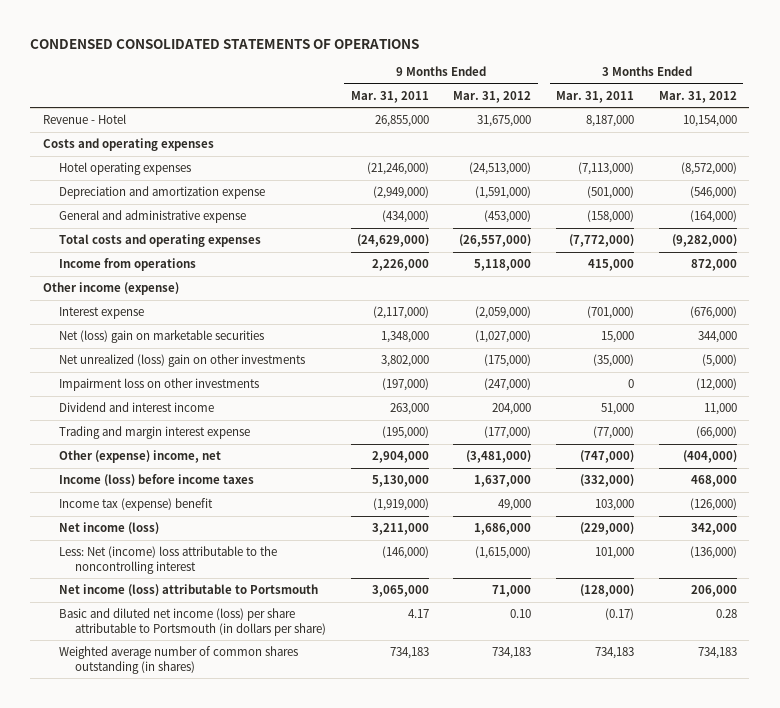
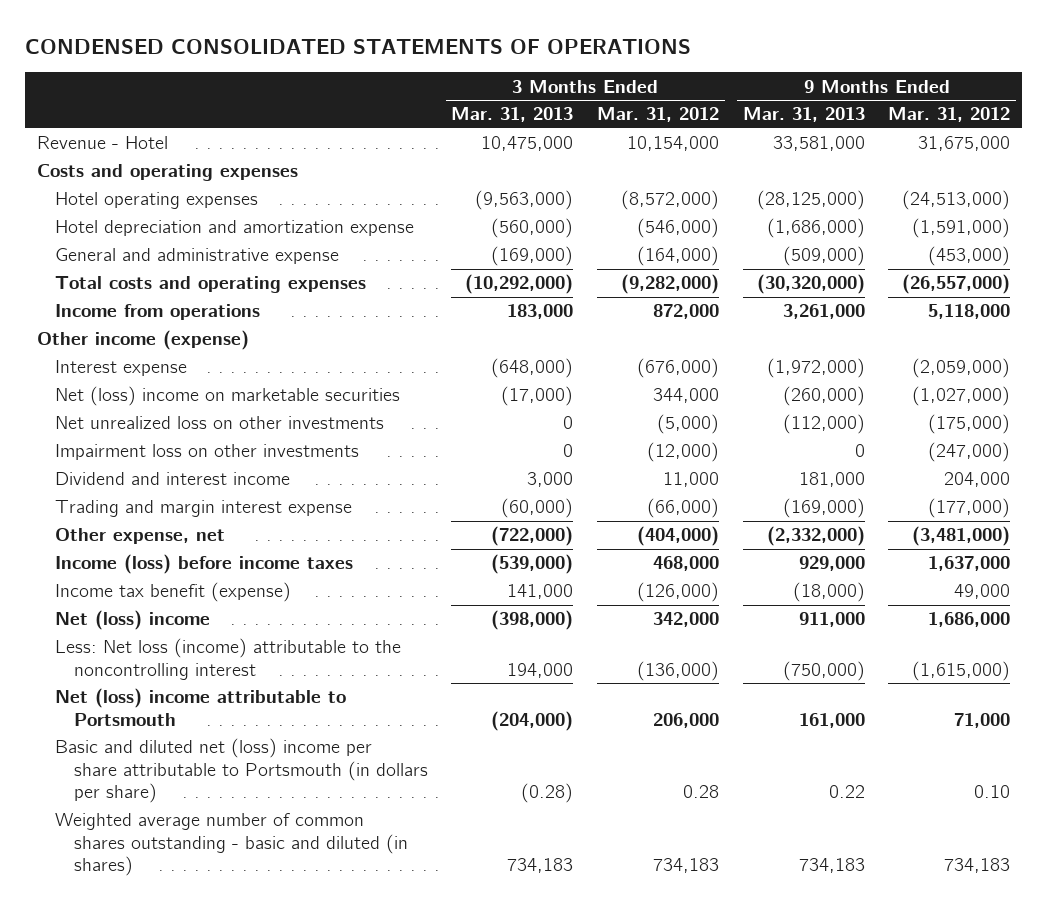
- | 9 Months Ended Mar. 31, 2011 | 9 Months Ended Mar. 31, 2012 | 3 Months Ended Mar. 31, 2011 | 3 Months Ended Mar. 31, 2012
+ | 3 Months Ended Mar. 31, 2013 | 3 Months Ended Mar. 31, 2012 | 9 Months Ended Mar. 31, 2013 | 9 Months Ended Mar. 31, 2012
- Depreciation and amortization expense | (2,949,000) | (1,591,000) | (501,000) | (546,000)
+ Hotel depreciation and amortization expense | (560,000) | (546,000) | (1,686,000) | (1,591,000)
- Net (loss) gain on marketable securities | 1,348,000 | (1,027,000) | 15,000 | 344,000
- Net unrealized (loss) gain on other investments | 3,802,000 | (175,000) | (35,000) | (5,000)
+ Net (loss) income on marketable securities | (17,000) | 344,000 | (260,000) | (1,027,000)
+ Net unrealized loss on other investments | 0 | (5,000) | (112,000) | (175,000)
- Other (expense) income, net | 2,904,000 | (3,481,000) | (747,000) | (404,000)
+ Other expense, net | (722,000) | (404,000) | (2,332,000) | (3,481,000)
- Income tax (expense) benefit | (1,919,000) | 49,000 | 103,000 | (126,000)
- Net income (loss) | 3,211,000 | 1,686,000 | (229,000) | 342,000
- Less: Net (income) loss attributable to the noncontrolling interest | (146,000) | (1,615,000) | 101,000 | (136,000)
- Net income (loss) attributable to Portsmouth | 3,065,000 | 71,000 | (128,000) | 206,000
- Basic and diluted net income (loss) per share attributable to Portsmouth (in dollars per share) | 4.17 | 0.10 | (0.17) | 0.28
- Weighted average number of common shares outstanding (in shares) | 734,183 | 734,183 | 734,183 | 734,183
+ Income tax benefit (expense) | 141,000 | (126,000) | (18,000) | 49,000
+ Net (loss) income | (398,000) | 342,000 | 911,000 | 1,686,000
+ Less: Net loss (income) attributable to the noncontrolling interest | 194,000 | (136,000) | (750,000) | (1,615,000)
+ Net (loss) income attributable to Portsmouth | (204,000) | 206,000 | 161,000 | 71,000
+ Basic and diluted net (loss) income per share attributable to Portsmouth (in dollars per share) | (0.28) | 0.28 | 0.22 | 0.10
+ Weighted average number of common shares outstanding - basic and diluted (in shares) | 734,183 | 734,183 | 734,183 | 734,183

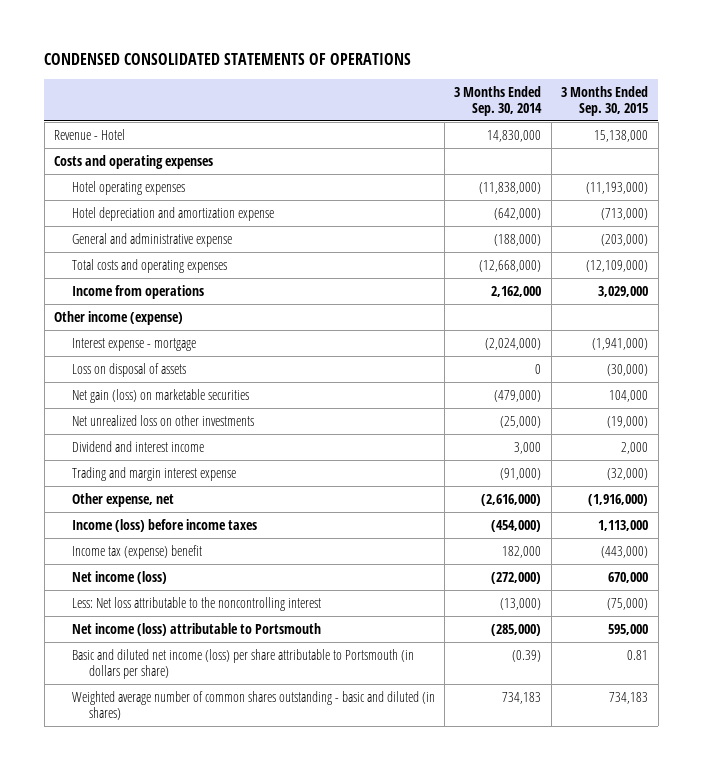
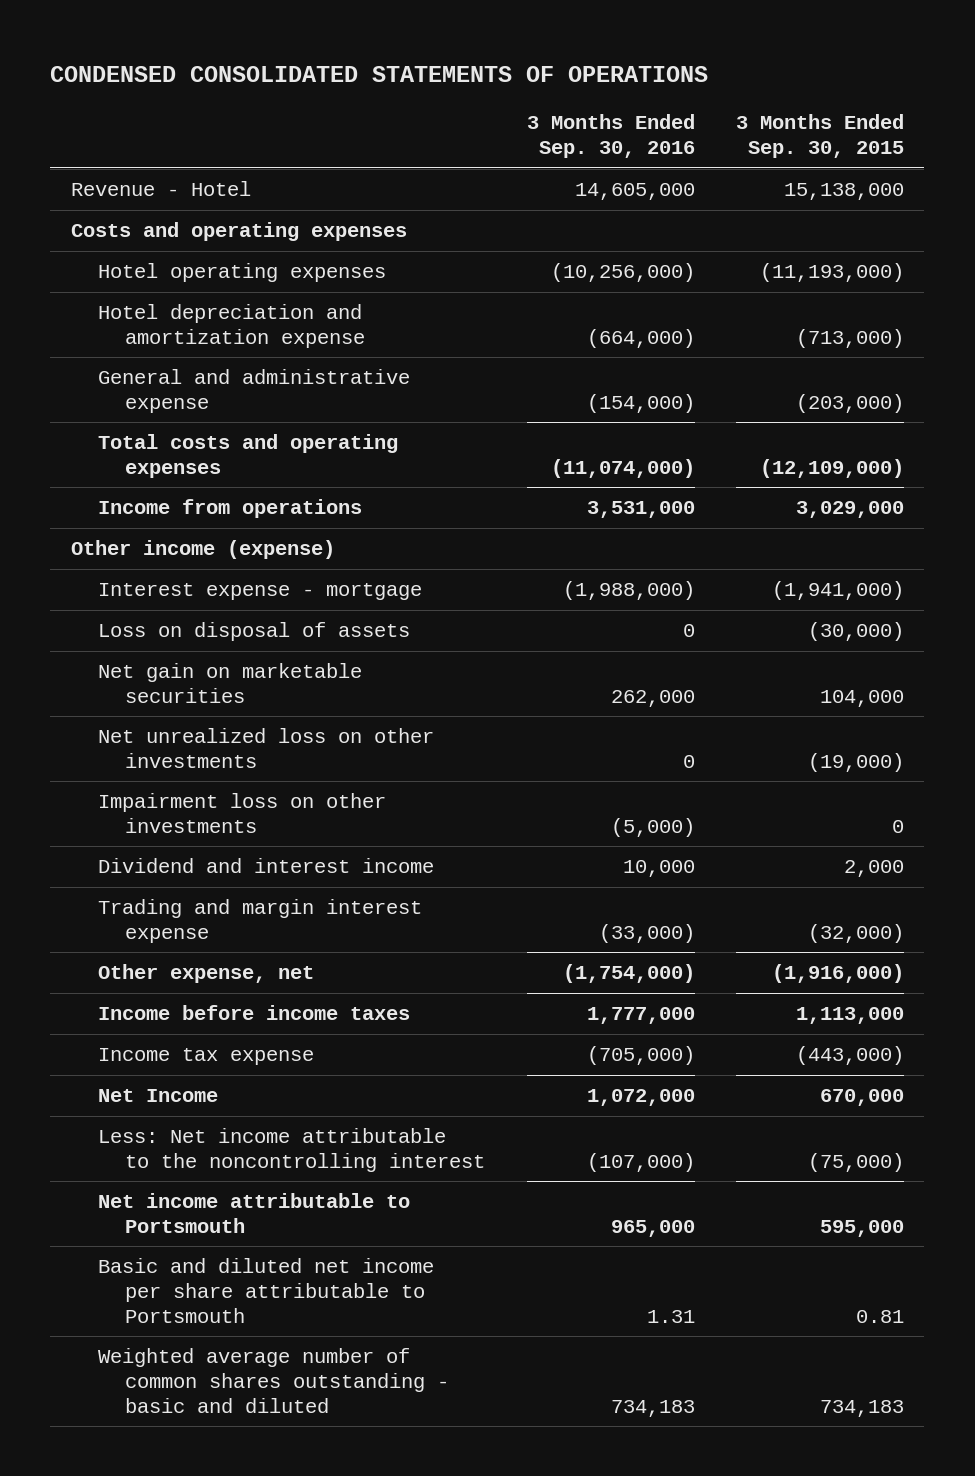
- | 3 Months Ended Sep. 30, 2014 | 3 Months Ended Sep. 30, 2015
+ | 3 Months Ended Sep. 30, 2016 | 3 Months Ended Sep. 30, 2015
- Net gain (loss) on marketable securities | (479,000) | 104,000
+ Net gain on marketable securities | 262,000 | 104,000
+ Impairment loss on other investments | (5,000) | 0
- Income (loss) before income taxes | (454,000) | 1,113,000
- Income tax (expense) benefit | 182,000 | (443,000)
- Net income (loss) | (272,000) | 670,000
- Less: Net loss attributable to the noncontrolling interest | (13,000) | (75,000)
- Net income (loss) attributable to Portsmouth | (285,000) | 595,000
- Basic and diluted net income (loss) per share attributable to Portsmouth (in dollars per share) | (0.39) | 0.81
- Weighted average number of common shares outstanding - basic and diluted (in shares) | 734,183 | 734,183
+ Income before income taxes | 1,777,000 | 1,113,000
+ Income tax expense | (705,000) | (443,000)
+ Net Income | 1,072,000 | 670,000
+ Less: Net income attributable to the noncontrolling interest | (107,000) | (75,000)
+ Net income attributable to Portsmouth | 965,000 | 595,000
+ Basic and diluted net income per share attributable to Portsmouth | 1.31 | 0.81
+ Weighted average number of common shares outstanding - basic and diluted | 734,183 | 734,183

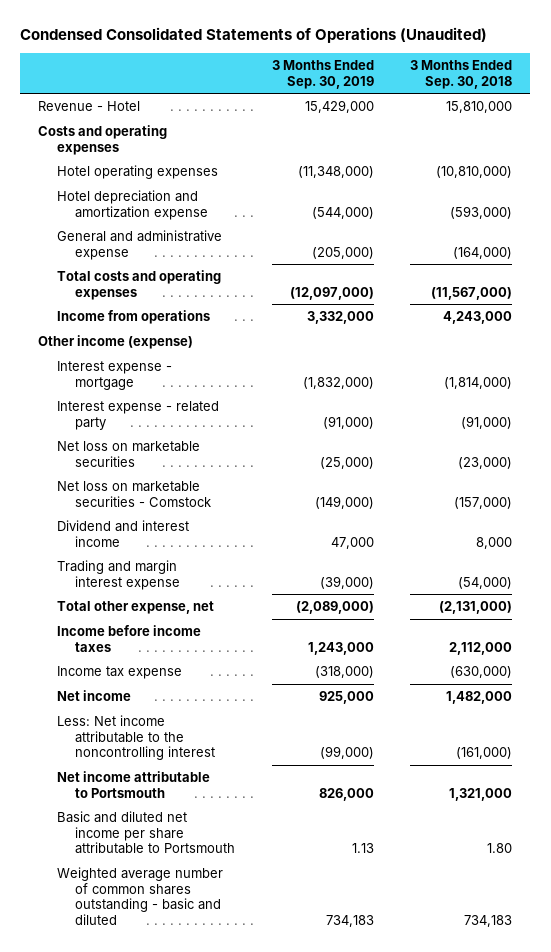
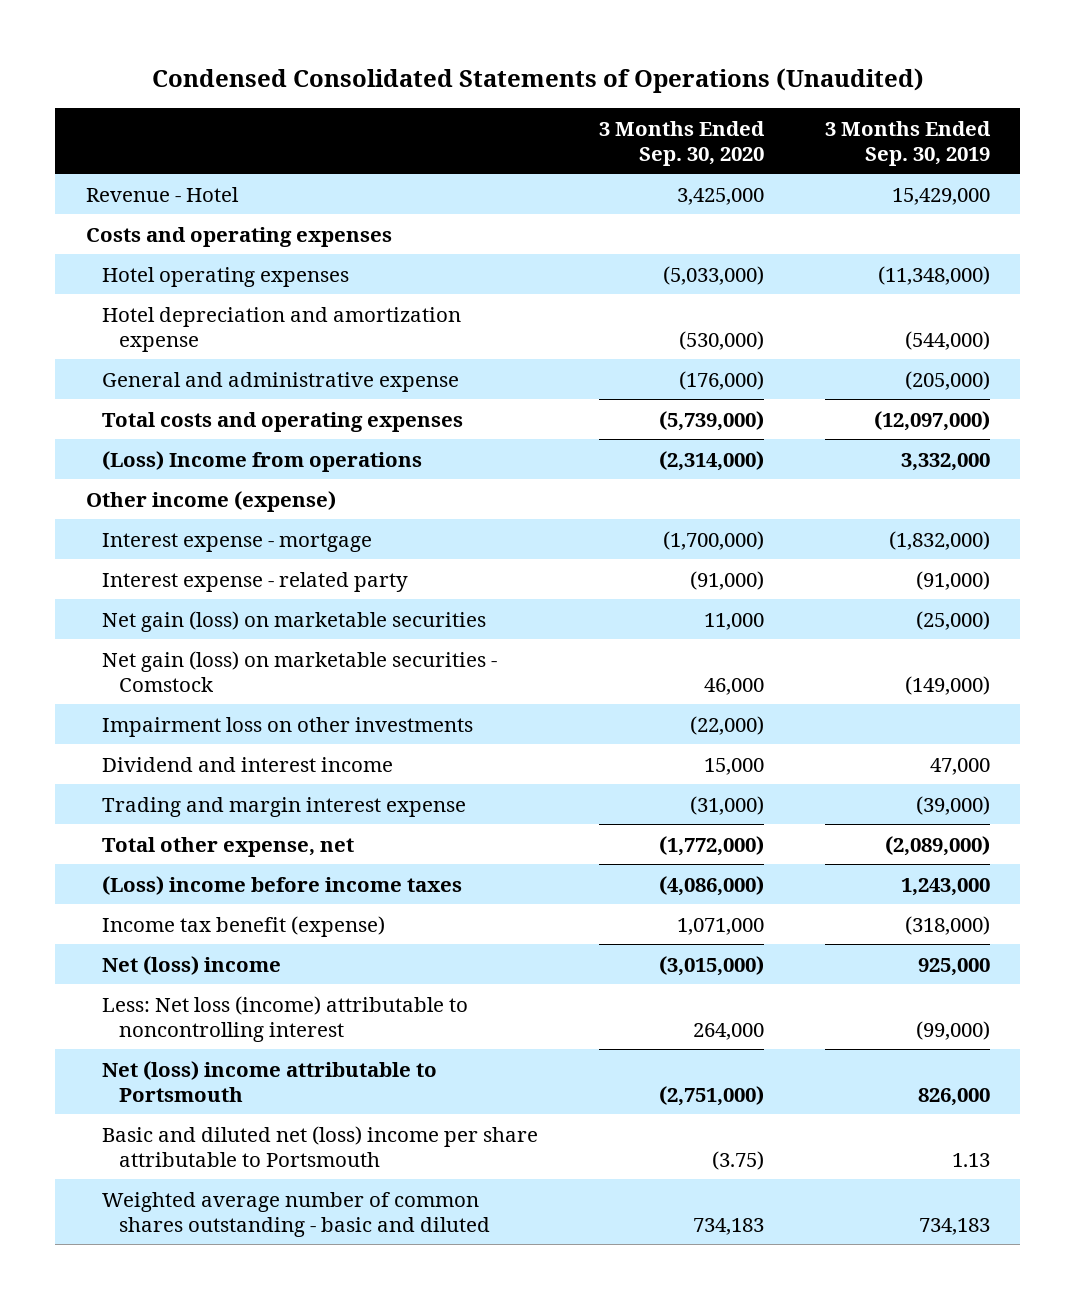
- | 3 Months Ended Sep. 30, 2019 | 3 Months Ended Sep. 30, 2018
+ | 3 Months Ended Sep. 30, 2020 | 3 Months Ended Sep. 30, 2019
- Income from operations | 3,332,000 | 4,243,000
+ (Loss) Income from operations | (2,314,000) | 3,332,000
- Net loss on marketable securities | (25,000) | (23,000)
- Net loss on marketable securities - Comstock | (149,000) | (157,000)
+ Net gain (loss) on marketable securities | 11,000 | (25,000)
+ Net gain (loss) on marketable securities - Comstock | 46,000 | (149,000)
+ Impairment loss on other investments | (22,000) |
- Income before income taxes | 1,243,000 | 2,112,000
- Income tax expense | (318,000) | (630,000)
- Net income | 925,000 | 1,482,000
- Less: Net income attributable to the noncontrolling interest | (99,000) | (161,000)
- Net income attributable to Portsmouth | 826,000 | 1,321,000
- Basic and diluted net income per share attributable to Portsmouth | 1.13 | 1.80
+ (Loss) income before income taxes | (4,086,000) | 1,243,000
+ Income tax benefit (expense) | 1,071,000 | (318,000)
+ Net (loss) income | (3,015,000) | 925,000
+ Less: Net loss (income) attributable to noncontrolling interest | 264,000 | (99,000)
+ Net (loss) income attributable to Portsmouth | (2,751,000) | 826,000
+ Basic and diluted net (loss) income per share attributable to Portsmouth | (3.75) | 1.13

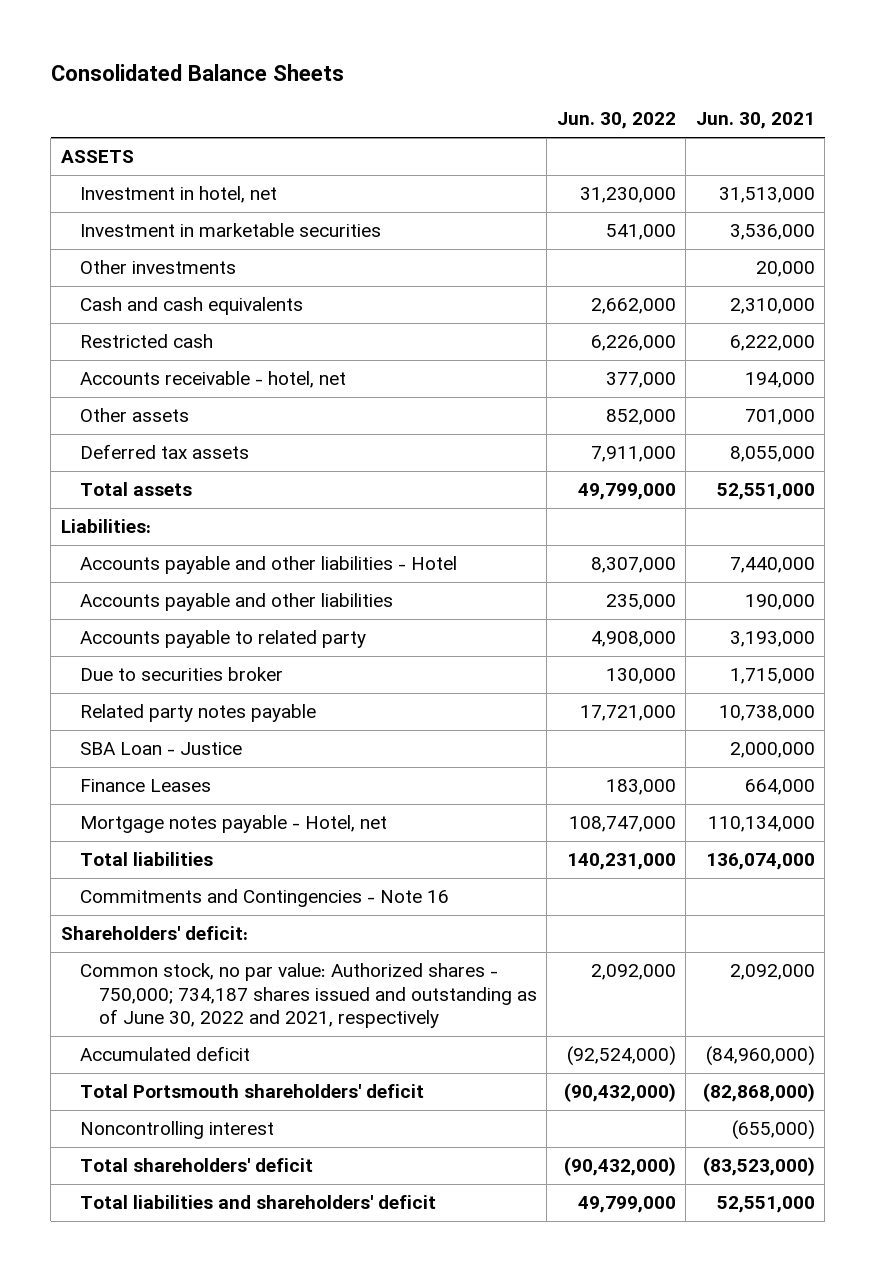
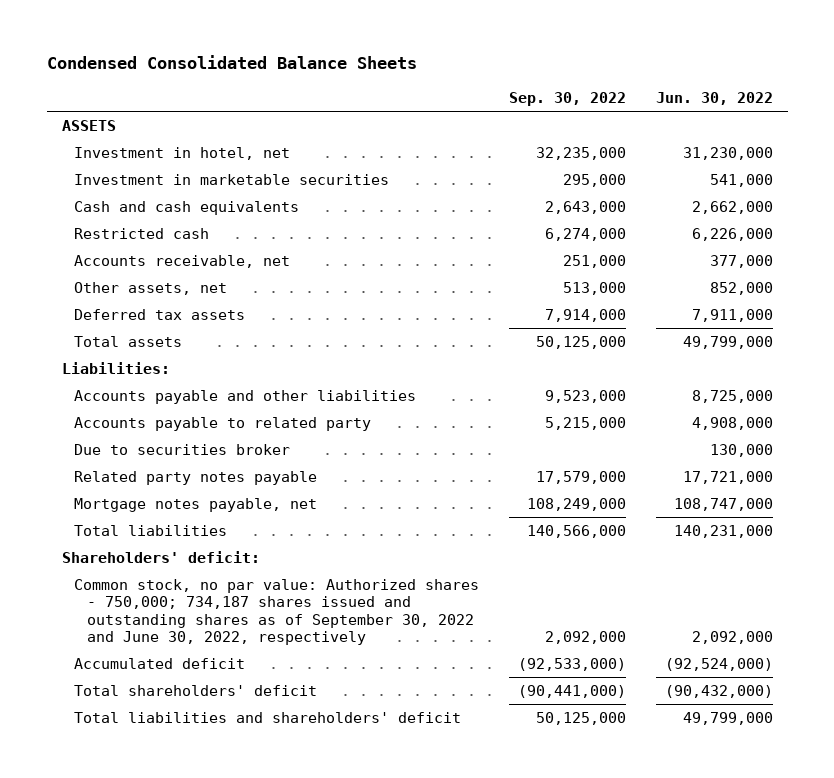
- Consolidated Balance Sheets
+ Condensed Consolidated Balance Sheets
- | Jun. 30, 2022 | Jun. 30, 2021
+ | Sep. 30, 2022 | Jun. 30, 2022
- Other investments | | 20,000
- Accounts receivable - hotel, net | 377,000 | 194,000
- Other assets | 852,000 | 701,000
+ Accounts receivable, net | 251,000 | 377,000
+ Other assets, net | 513,000 | 852,000
- Accounts payable and other liabilities - Hotel | 8,307,000 | 7,440,000
- Accounts payable and other liabilities | 235,000 | 190,000
+ Accounts payable and other liabilities | 9,523,000 | 8,725,000
- SBA Loan - Justice | | 2,000,000
- Finance Leases | 183,000 | 664,000
- Mortgage notes payable - Hotel, net | 108,747,000 | 110,134,000
+ Mortgage notes payable, net | 108,249,000 | 108,747,000
- Commitments and Contingencies - Note 16
- Common stock, no par value: Authorized shares - 750,000; 734,187 shares issued and outstanding as of June 30, 2022 and 2021, respectively | 2,092,000 | 2,092,000
+ Common stock, no par value: Authorized shares - 750,000; 734,187 shares issued and outstanding shares as of September 30, 2022 and June 30, 2022, respectively | 2,092,000 | 2,092,000
- Total Portsmouth shareholders' deficit | (90,432,000) | (82,868,000)
- Noncontrolling interest | | (655,000)

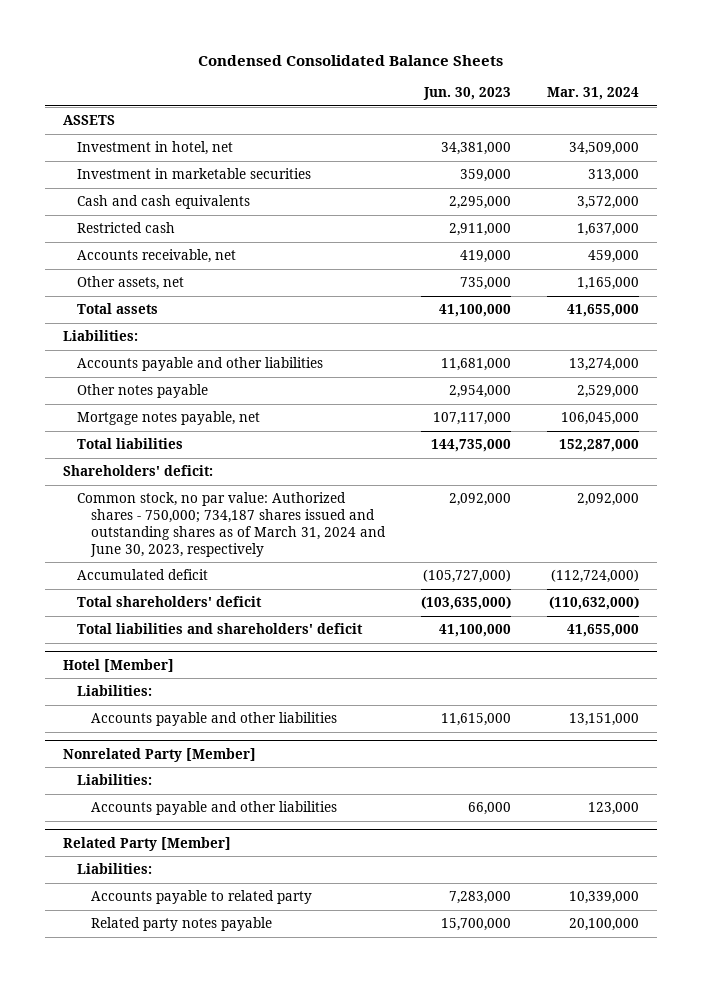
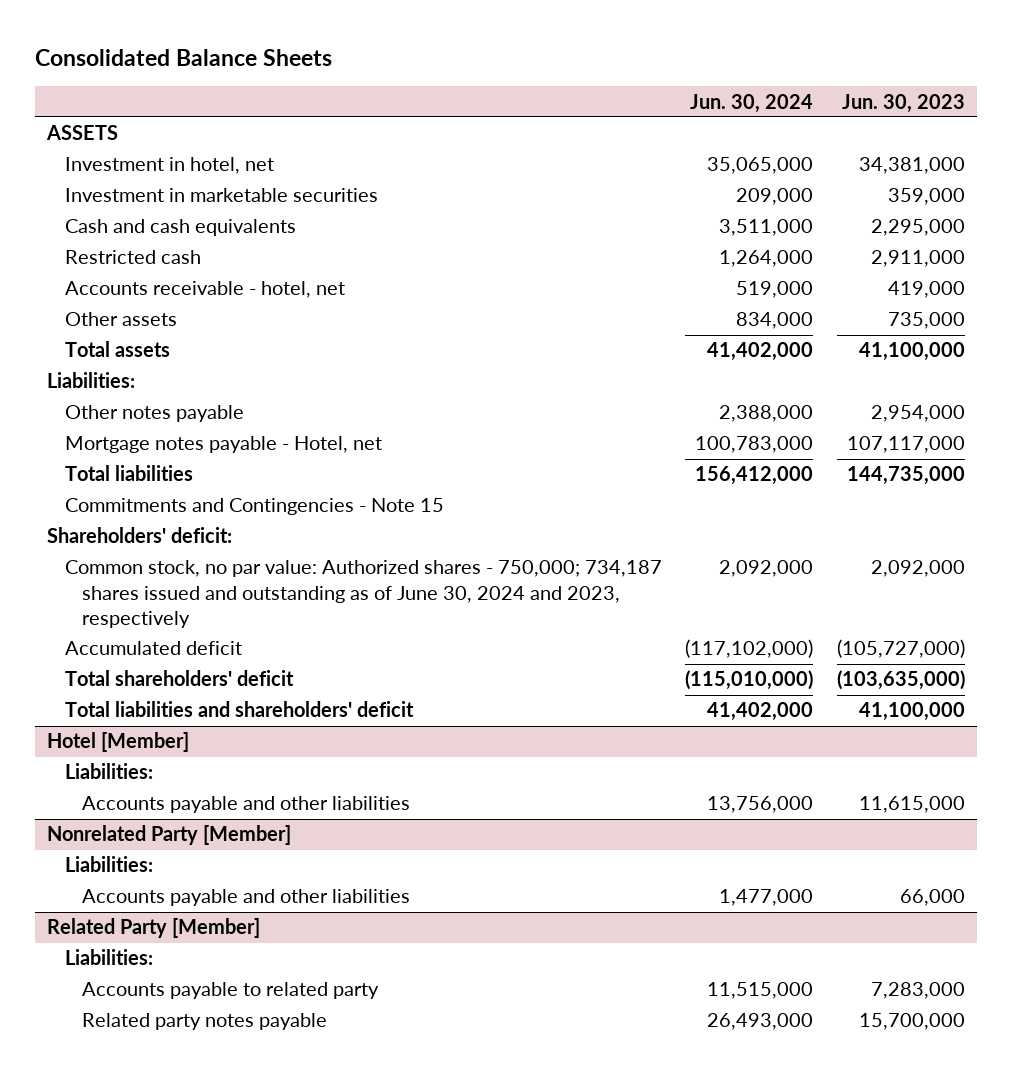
- Condensed Consolidated Balance Sheets
+ Consolidated Balance Sheets
- | Jun. 30, 2023 | Mar. 31, 2024
+ | Jun. 30, 2024 | Jun. 30, 2023
- Accounts receivable, net | 419,000 | 459,000
- Other assets, net | 735,000 | 1,165,000
+ Accounts receivable - hotel, net | 519,000 | 419,000
+ Other assets | 834,000 | 735,000
- Accounts payable and other liabilities | 11,681,000 | 13,274,000
- Mortgage notes payable, net | 107,117,000 | 106,045,000
+ Mortgage notes payable - Hotel, net | 100,783,000 | 107,117,000
+ Commitments and Contingencies - Note 15
- Common stock, no par value: Authorized shares - 750,000; 734,187 shares issued and outstanding shares as of March 31, 2024 and June 30, 2023, respectively | 2,092,000 | 2,092,000
+ Common stock, no par value: Authorized shares - 750,000; 734,187 shares issued and outstanding as of June 30, 2024 and 2023, respectively | 2,092,000 | 2,092,000

